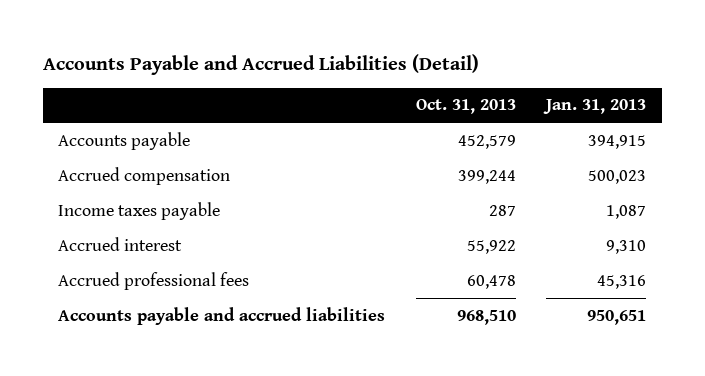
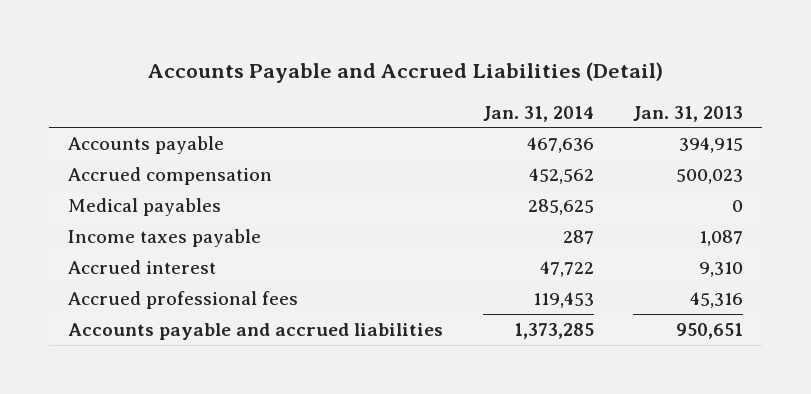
- | Oct. 31, 2013 | Jan. 31, 2013
+ | Jan. 31, 2014 | Jan. 31, 2013
+ Medical payables | 285,625 | 0

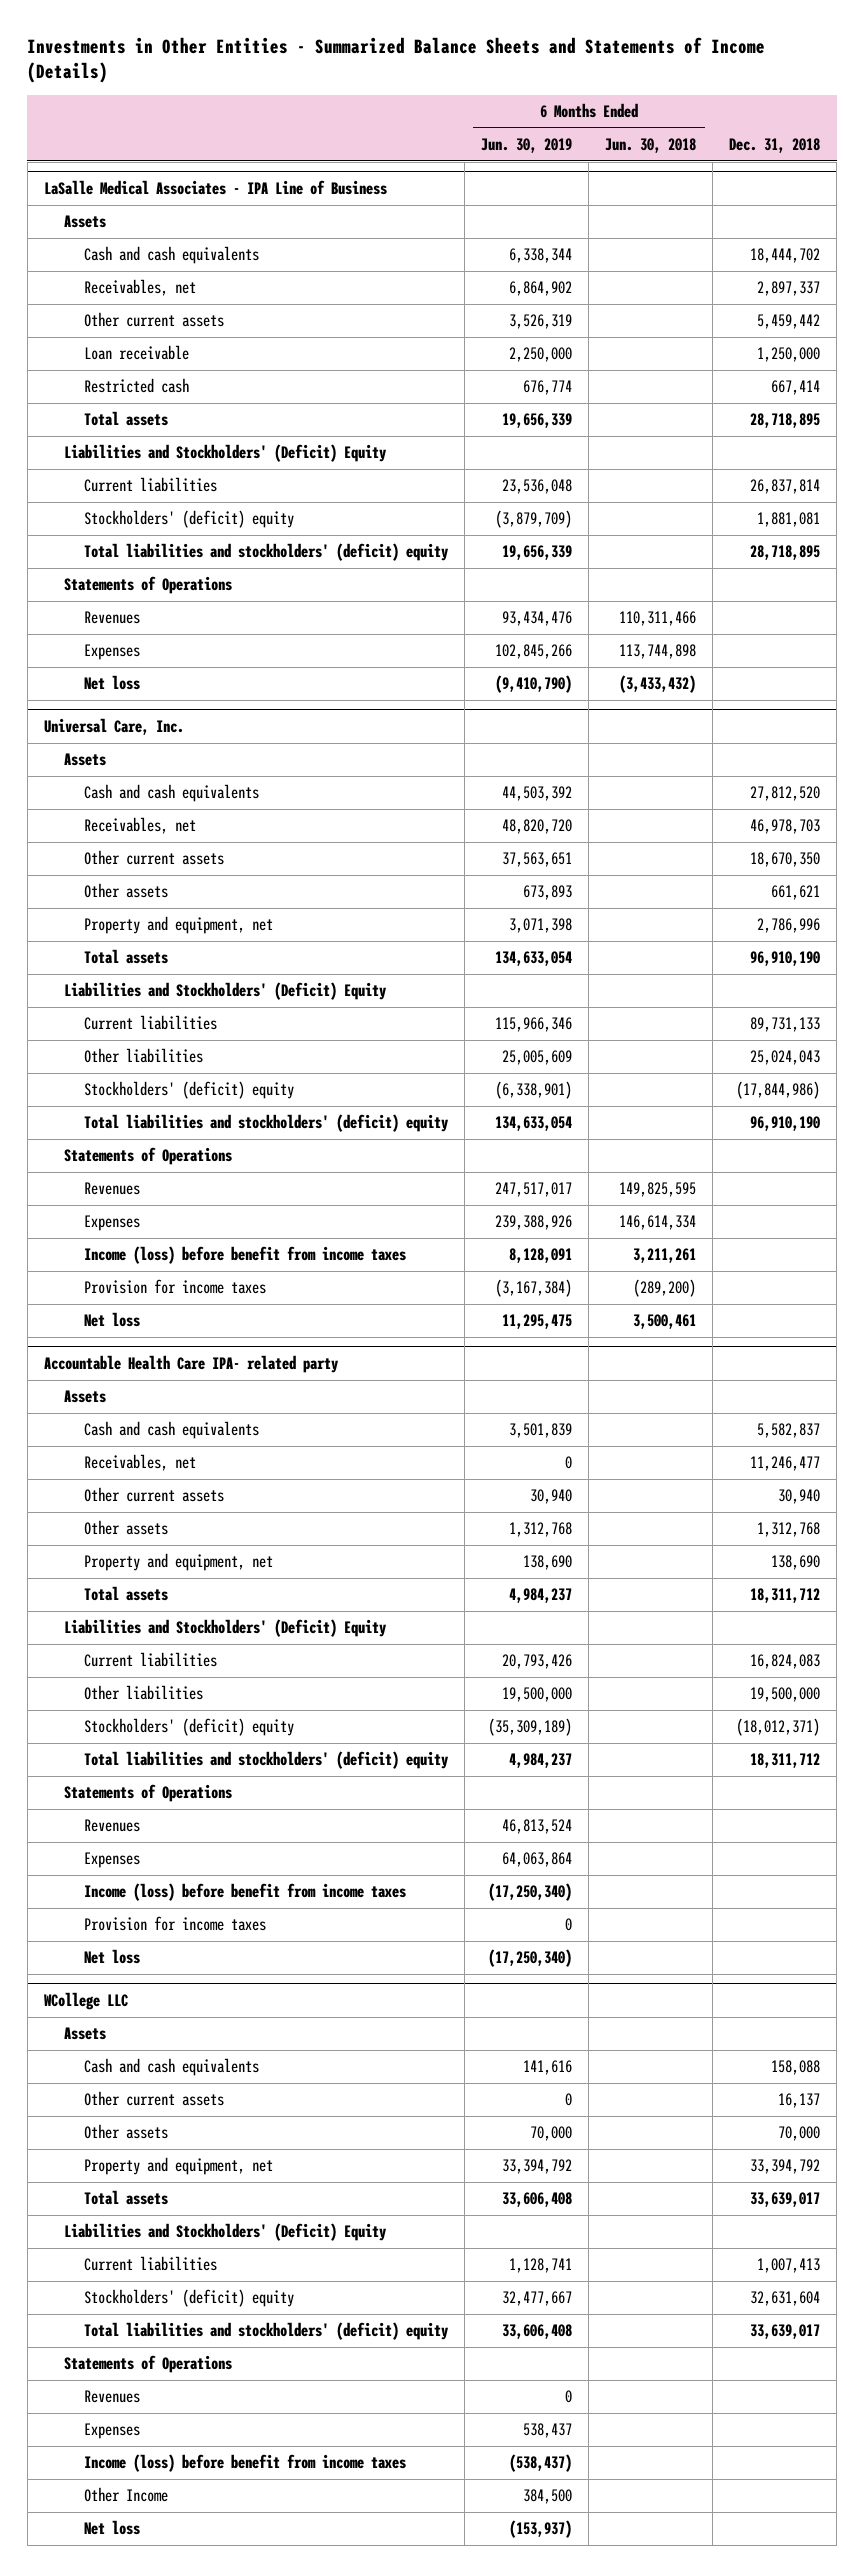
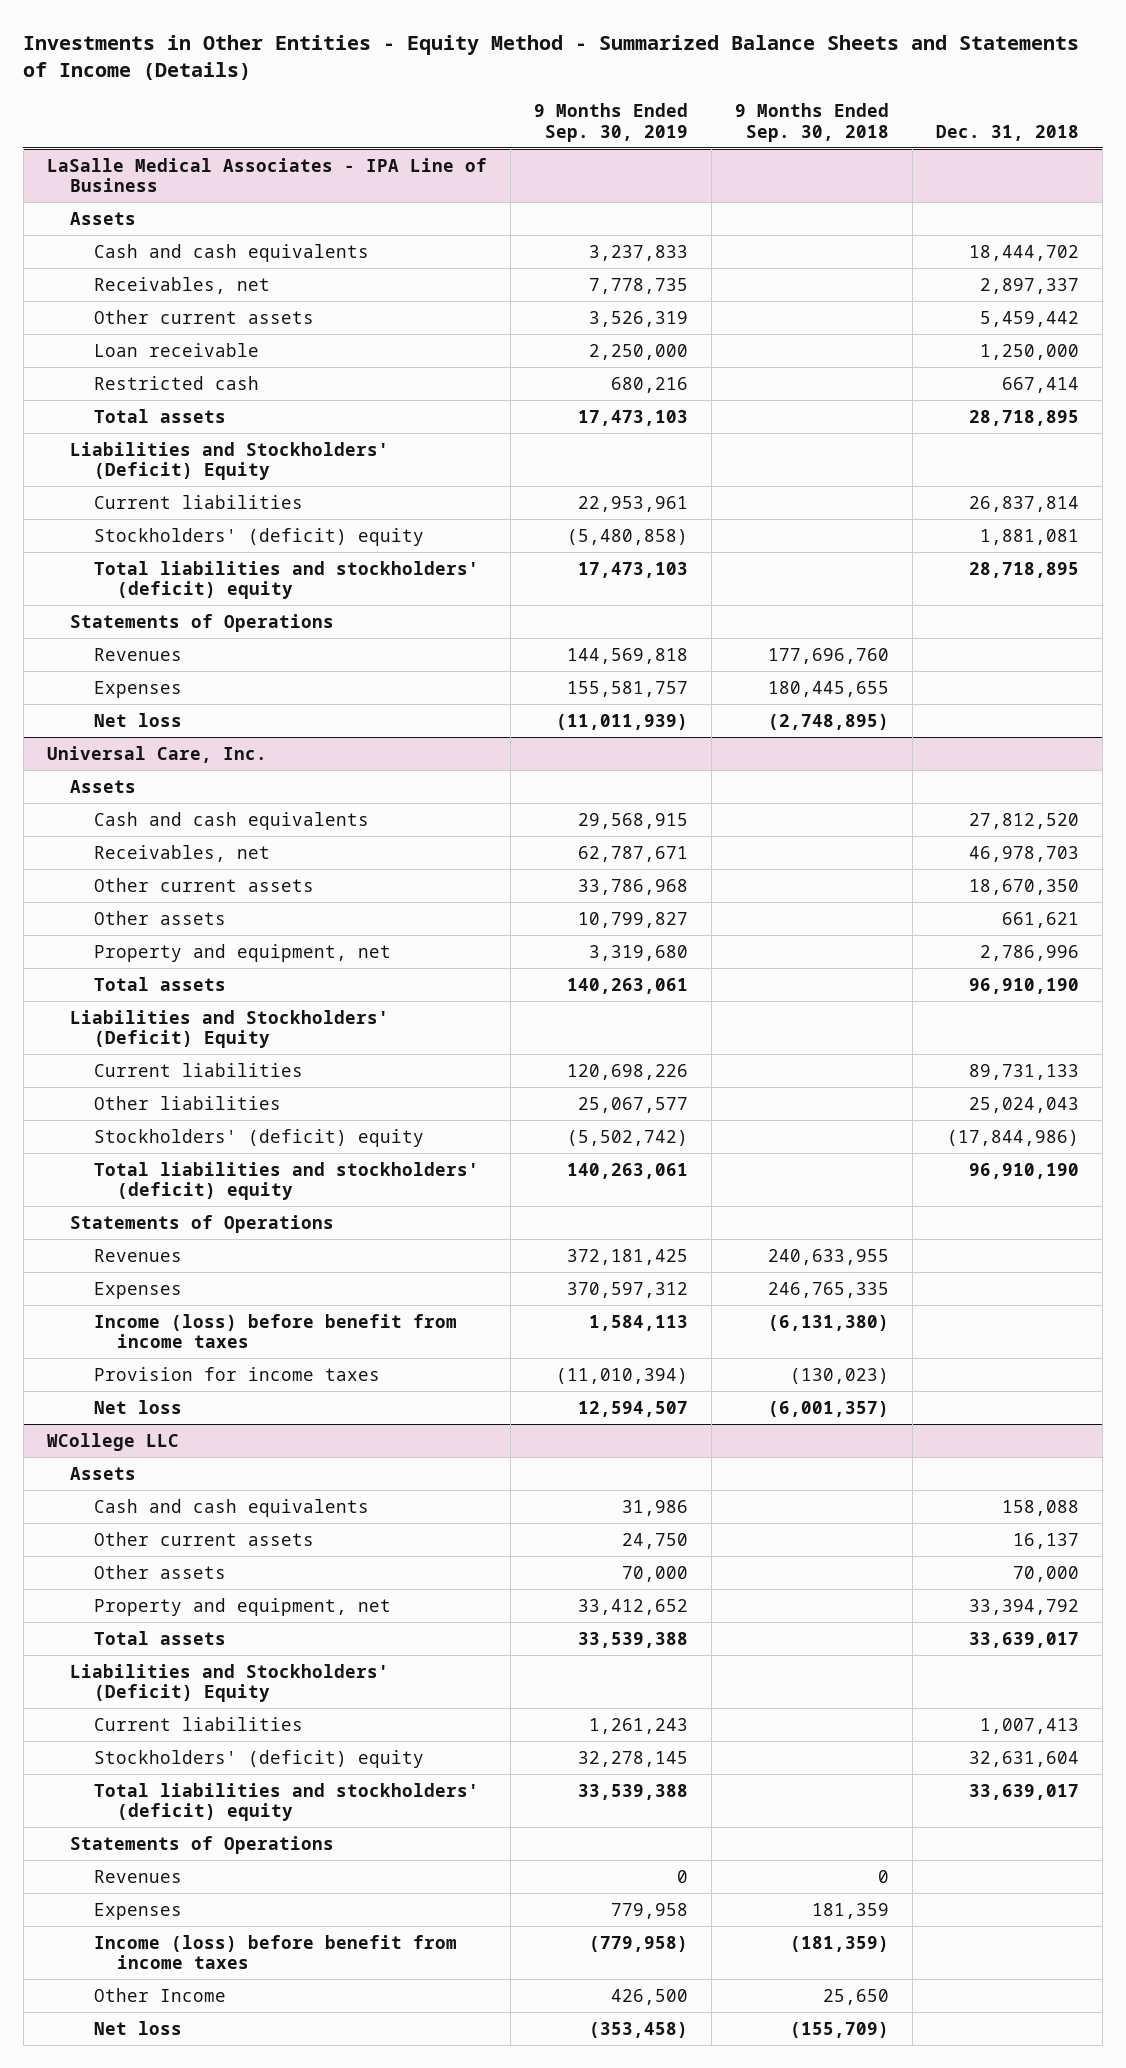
- Investments in Other Entities - Summarized Balance Sheets and Statements of Income (Details)
+ Investments in Other Entities - Equity Method - Summarized Balance Sheets and Statements of Income (Details)
- | 6 Months Ended Jun. 30, 2019 | 6 Months Ended Jun. 30, 2018 | Dec. 31, 2018
+ | 9 Months Ended Sep. 30, 2019 | 9 Months Ended Sep. 30, 2018 | Dec. 31, 2018
- Accountable Health Care IPA- related party
- Assets
- Cash and cash equivalents | 3,501,839 | | 5,582,837
- Receivables, net | 0 | | 11,246,477
- Other current assets | 30,940 | | 30,940
- Other assets | 1,312,768 | | 1,312,768
- Property and equipment, net | 138,690 | | 138,690
- Total assets | 4,984,237 | | 18,311,712
- Liabilities and Stockholders' (Deficit) Equity
- Current liabilities | 20,793,426 | | 16,824,083
- Other liabilities | 19,500,000 | | 19,500,000
- Stockholders' (deficit) equity | (35,309,189) | | (18,012,371)
- Total liabilities and stockholders' (deficit) equity | 4,984,237 | | 18,311,712
- Statements of Operations
- Revenues | 46,813,524 | |
- Expenses | 64,063,864 | |
- Income (loss) before benefit from income taxes | (17,250,340) | |
- Provision for income taxes | 0 | |
- Net loss | (17,250,340) | |

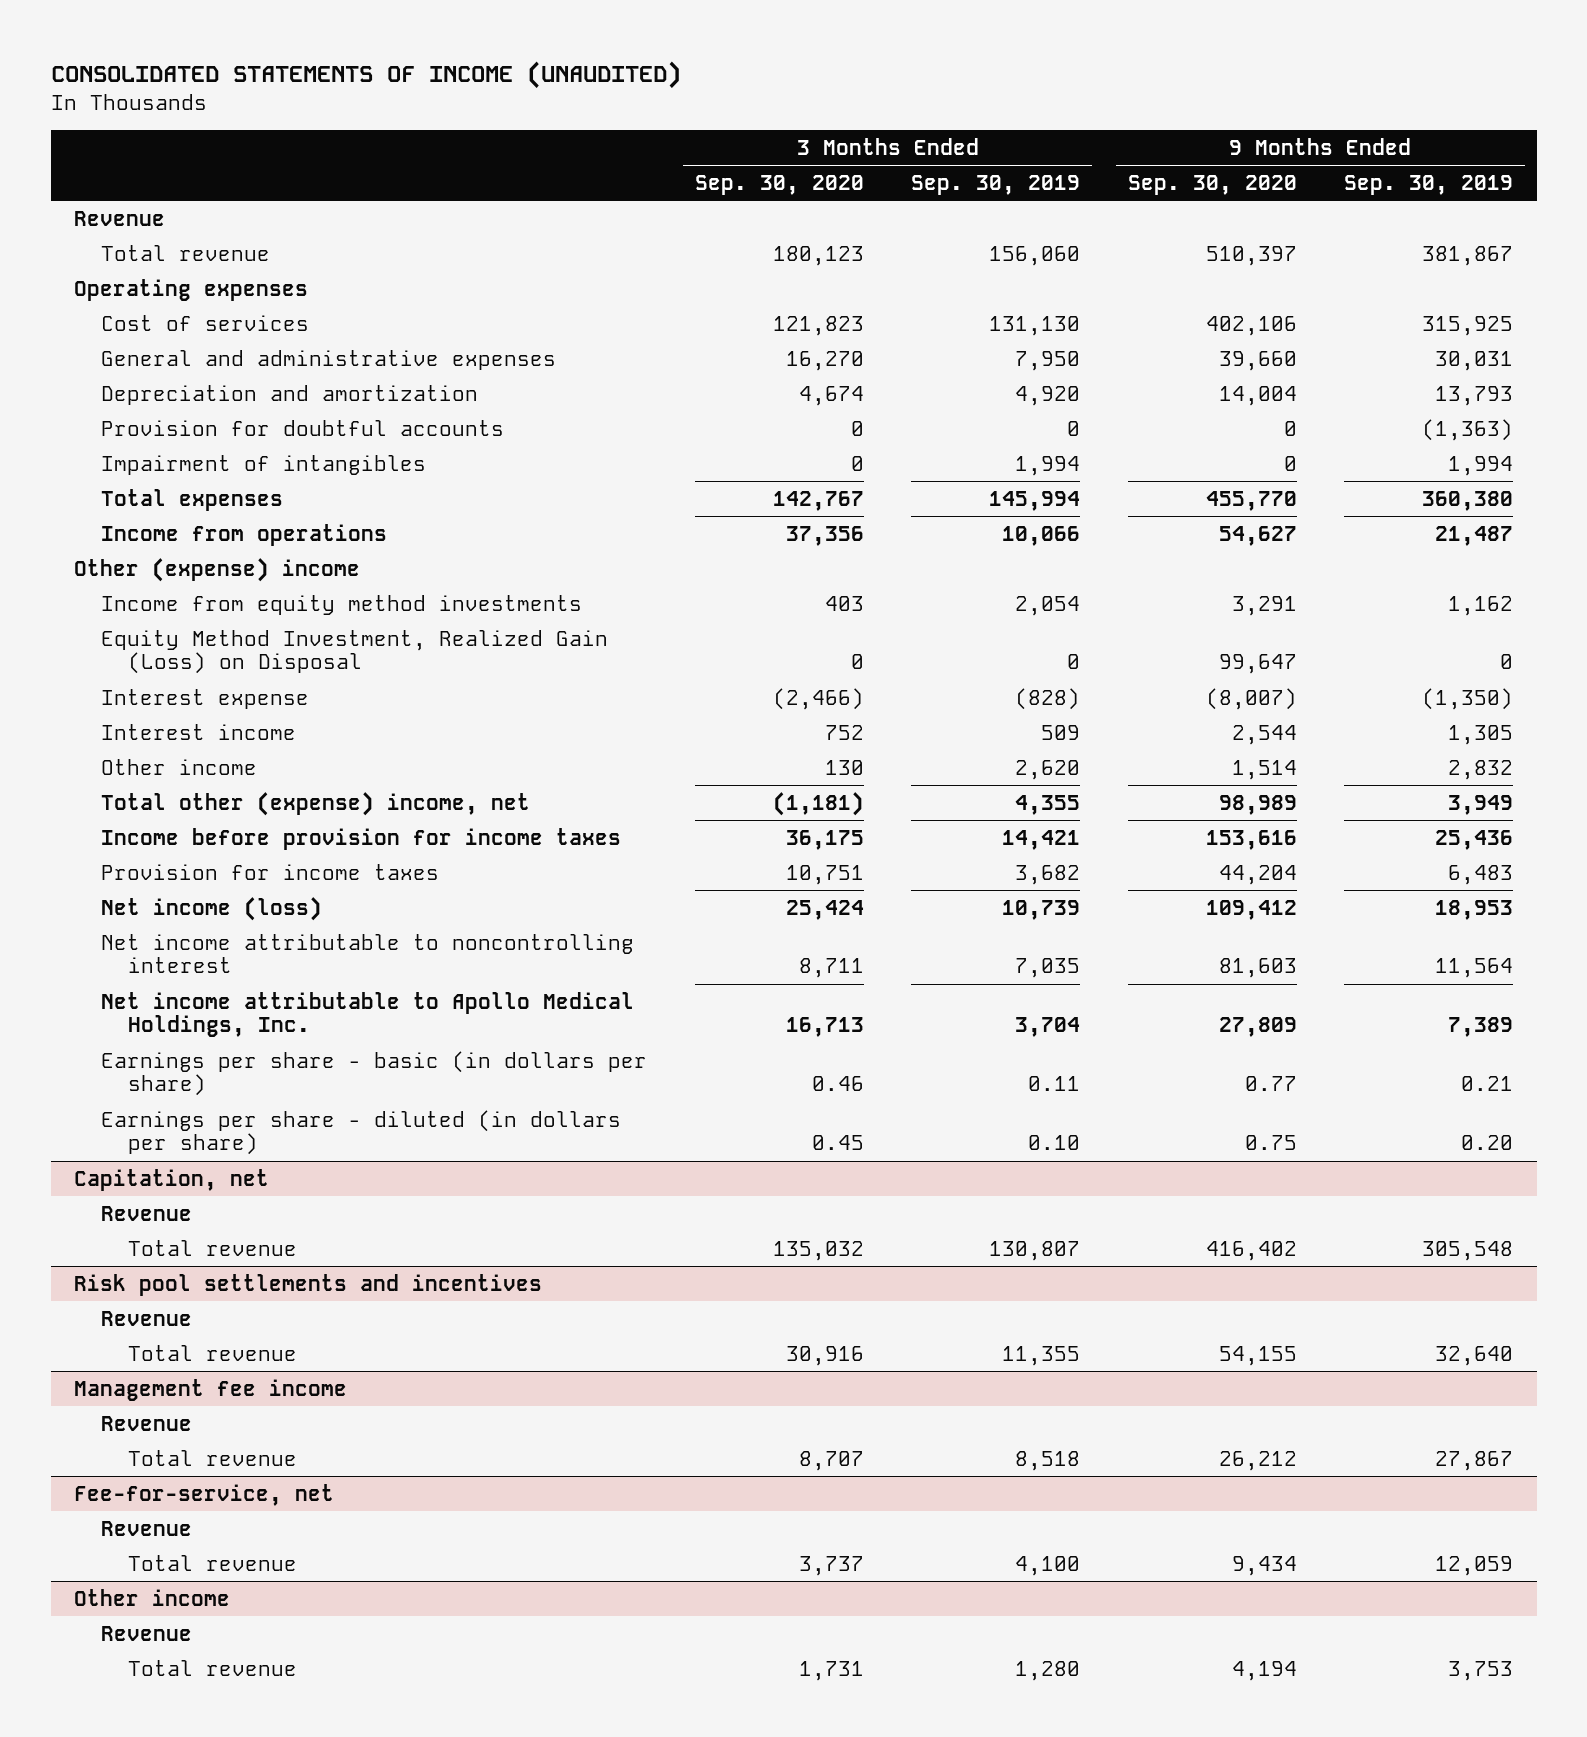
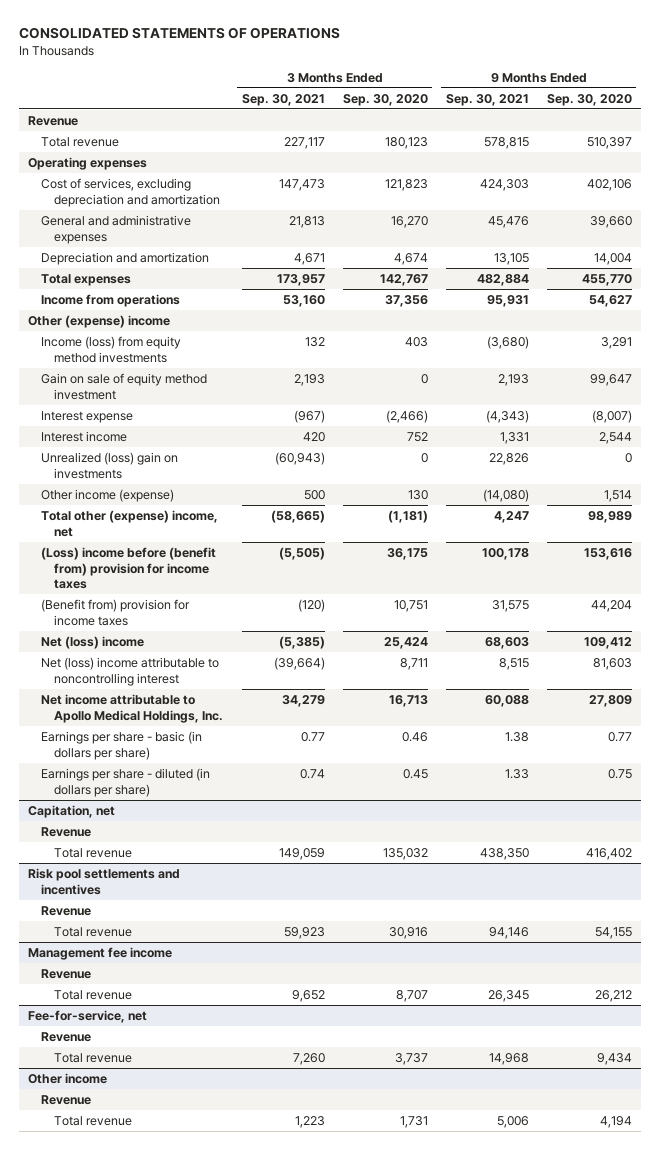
- CONSOLIDATED STATEMENTS OF INCOME (UNAUDITED)
+ CONSOLIDATED STATEMENTS OF OPERATIONS
- | 3 Months Ended Sep. 30, 2020 | 3 Months Ended Sep. 30, 2019 | 9 Months Ended Sep. 30, 2020 | 9 Months Ended Sep. 30, 2019
+ | 3 Months Ended Sep. 30, 2021 | 3 Months Ended Sep. 30, 2020 | 9 Months Ended Sep. 30, 2021 | 9 Months Ended Sep. 30, 2020
- Cost of services | 121,823 | 131,130 | 402,106 | 315,925
+ Cost of services, excluding depreciation and amortization | 147,473 | 121,823 | 424,303 | 402,106
- Provision for doubtful accounts | 0 | 0 | 0 | (1,363)
- Impairment of intangibles | 0 | 1,994 | 0 | 1,994
- Income from equity method investments | 403 | 2,054 | 3,291 | 1,162
- Equity Method Investment, Realized Gain (Loss) on Disposal | 0 | 0 | 99,647 | 0
+ Income (loss) from equity method investments | 132 | 403 | (3,680) | 3,291
+ Gain on sale of equity method investment | 2,193 | 0 | 2,193 | 99,647
- Other income | 130 | 2,620 | 1,514 | 2,832
+ Unrealized (loss) gain on investments | (60,943) | 0 | 22,826 | 0
+ Other income (expense) | 500 | 130 | (14,080) | 1,514
- Income before provision for income taxes | 36,175 | 14,421 | 153,616 | 25,436
- Provision for income taxes | 10,751 | 3,682 | 44,204 | 6,483
- Net income (loss) | 25,424 | 10,739 | 109,412 | 18,953
- Net income attributable to noncontrolling interest | 8,711 | 7,035 | 81,603 | 11,564
+ (Loss) income before (benefit from) provision for income taxes | (5,505) | 36,175 | 100,178 | 153,616
+ (Benefit from) provision for income taxes | (120) | 10,751 | 31,575 | 44,204
+ Net (loss) income | (5,385) | 25,424 | 68,603 | 109,412
+ Net (loss) income attributable to noncontrolling interest | (39,664) | 8,711 | 8,515 | 81,603

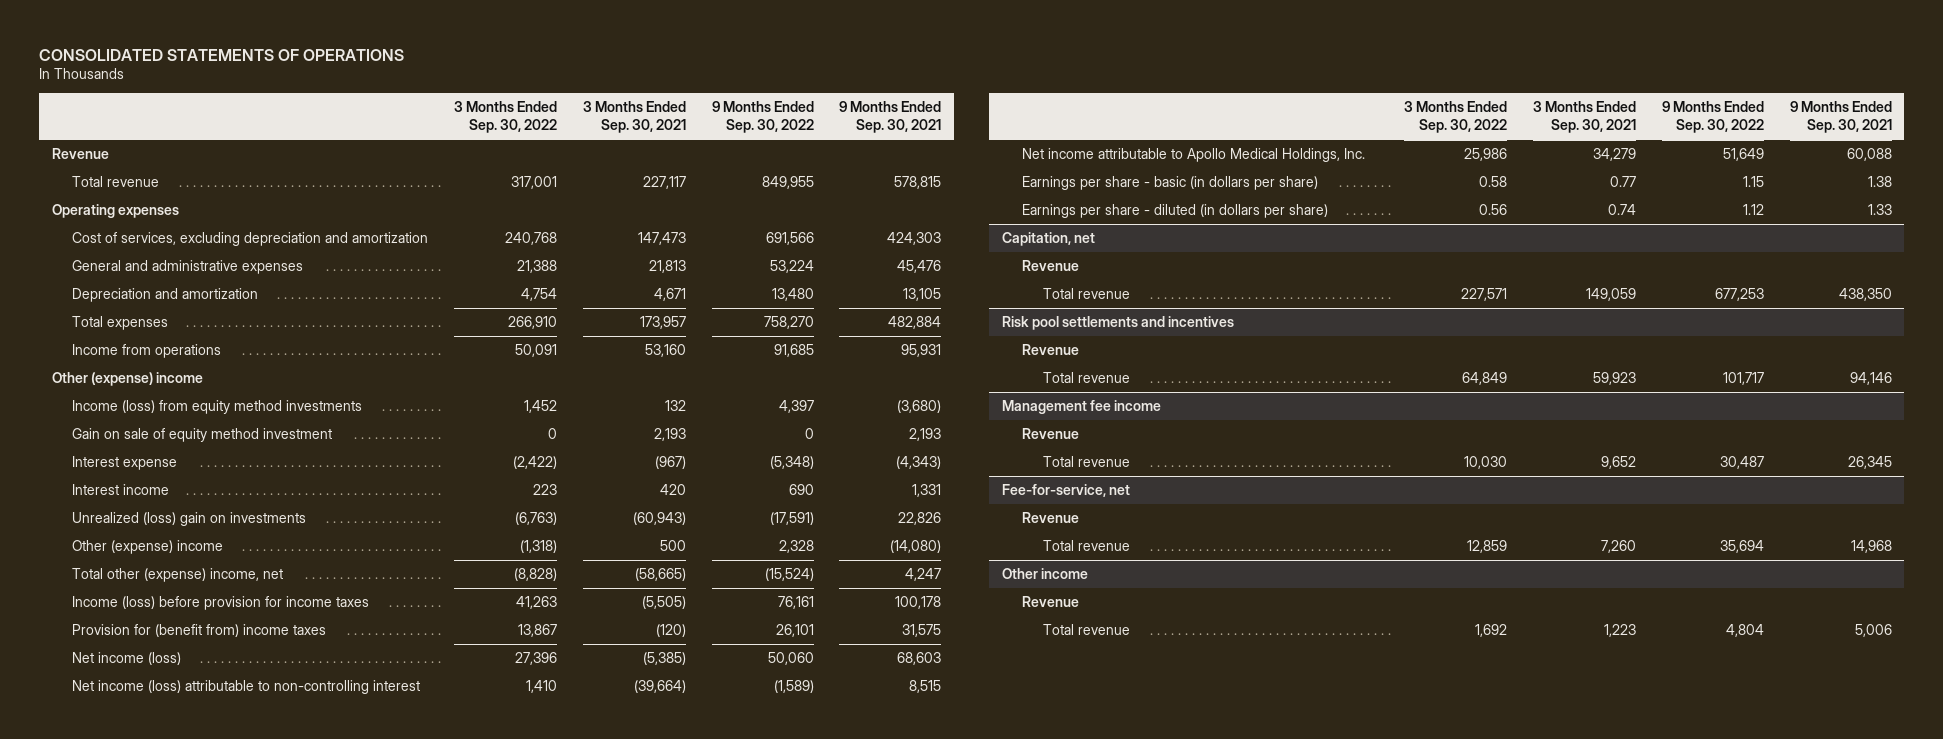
- | 3 Months Ended Sep. 30, 2021 | 3 Months Ended Sep. 30, 2020 | 9 Months Ended Sep. 30, 2021 | 9 Months Ended Sep. 30, 2020
+ | 3 Months Ended Sep. 30, 2022 | 3 Months Ended Sep. 30, 2021 | 9 Months Ended Sep. 30, 2022 | 9 Months Ended Sep. 30, 2021
- Other income (expense) | 500 | 130 | (14,080) | 1,514
+ Other (expense) income | (1,318) | 500 | 2,328 | (14,080)
- (Loss) income before (benefit from) provision for income taxes | (5,505) | 36,175 | 100,178 | 153,616
- (Benefit from) provision for income taxes | (120) | 10,751 | 31,575 | 44,204
- Net (loss) income | (5,385) | 25,424 | 68,603 | 109,412
- Net (loss) income attributable to noncontrolling interest | (39,664) | 8,711 | 8,515 | 81,603
+ Income (loss) before provision for income taxes | 41,263 | (5,505) | 76,161 | 100,178
+ Provision for (benefit from) income taxes | 13,867 | (120) | 26,101 | 31,575
+ Net income (loss) | 27,396 | (5,385) | 50,060 | 68,603
+ Net income (loss) attributable to non-controlling interest | 1,410 | (39,664) | (1,589) | 8,515

